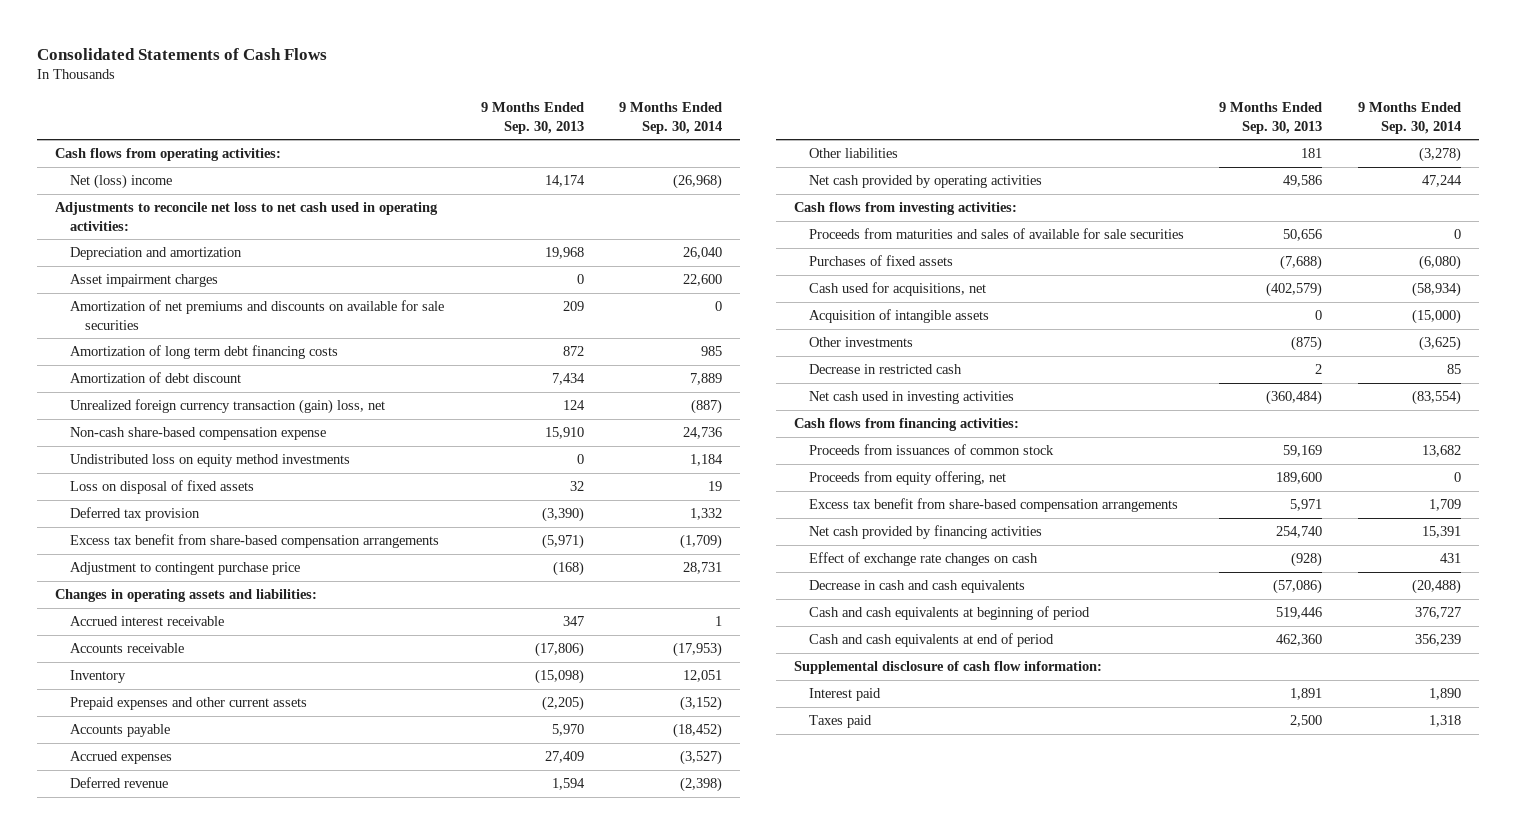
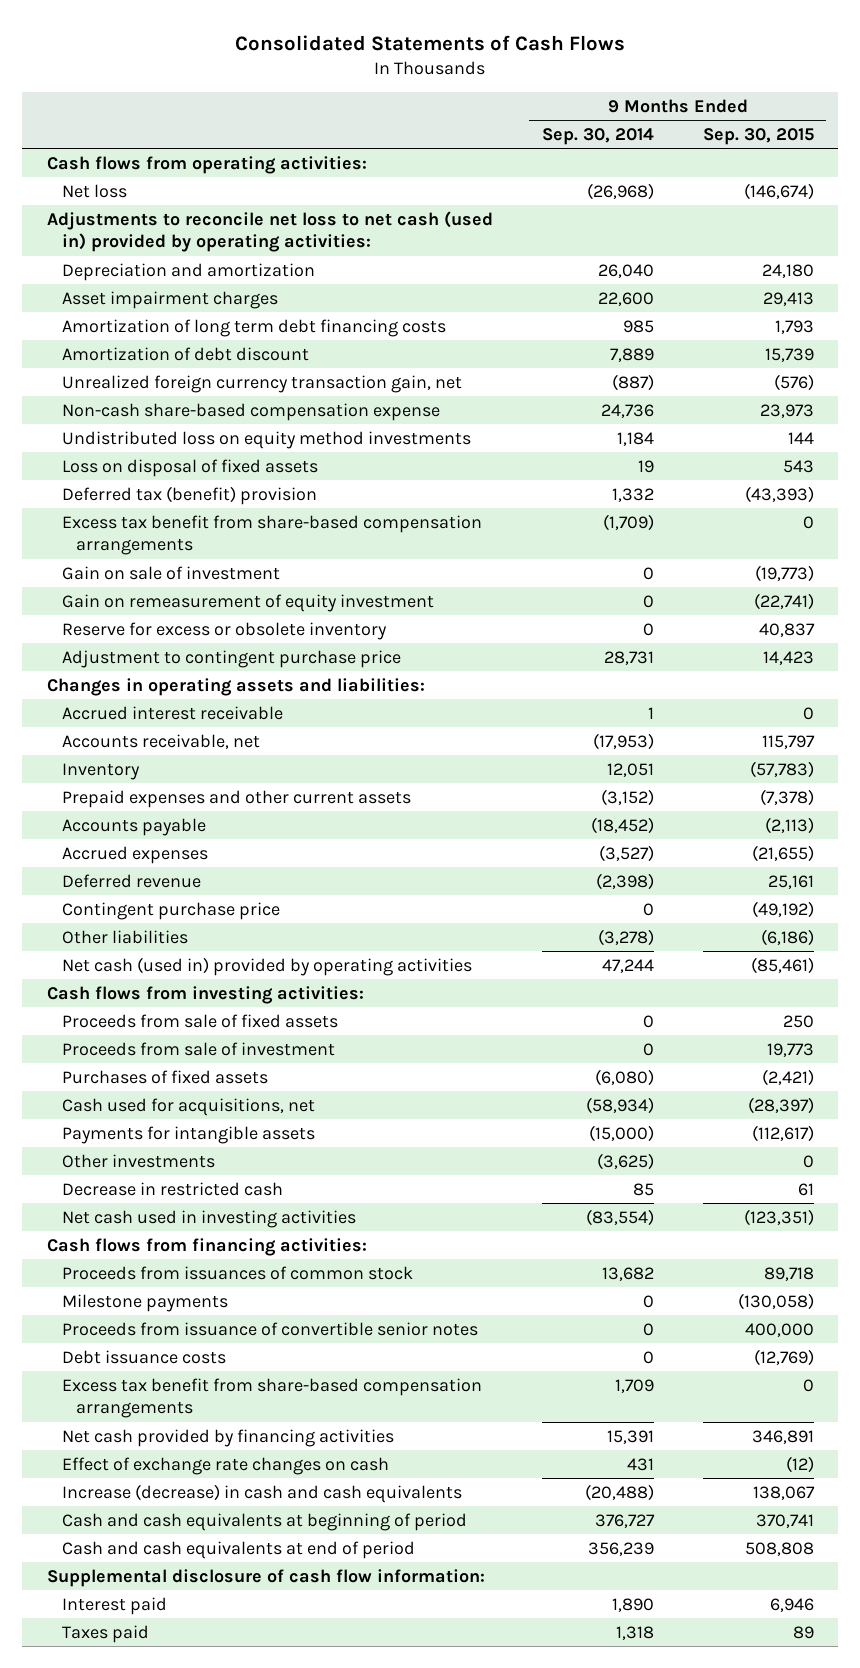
- | 9 Months Ended Sep. 30, 2013 | 9 Months Ended Sep. 30, 2014
+ | 9 Months Ended Sep. 30, 2014 | 9 Months Ended Sep. 30, 2015
- Net (loss) income | 14,174 | (26,968)
- Adjustments to reconcile net loss to net cash used in operating activities:
+ Net loss | (26,968) | (146,674)
+ Adjustments to reconcile net loss to net cash (used in) provided by operating activities:
- Amortization of net premiums and discounts on available for sale securities | 209 | 0
- Unrealized foreign currency transaction (gain) loss, net | 124 | (887)
+ Unrealized foreign currency transaction gain, net | (887) | (576)
- Deferred tax provision | (3,390) | 1,332
+ Deferred tax (benefit) provision | 1,332 | (43,393)
+ Gain on sale of investment | 0 | (19,773)
+ Gain on remeasurement of equity investment | 0 | (22,741)
+ Reserve for excess or obsolete inventory | 0 | 40,837
- Accounts receivable | (17,806) | (17,953)
+ Accounts receivable, net | (17,953) | 115,797
+ Contingent purchase price | 0 | (49,192)
- Net cash provided by operating activities | 49,586 | 47,244
+ Net cash (used in) provided by operating activities | 47,244 | (85,461)
- Proceeds from maturities and sales of available for sale securities | 50,656 | 0
+ Proceeds from sale of fixed assets | 0 | 250
+ Proceeds from sale of investment | 0 | 19,773
- Acquisition of intangible assets | 0 | (15,000)
+ Payments for intangible assets | (15,000) | (112,617)
- Proceeds from equity offering, net | 189,600 | 0
+ Milestone payments | 0 | (130,058)
+ Proceeds from issuance of convertible senior notes | 0 | 400,000
+ Debt issuance costs | 0 | (12,769)
- Decrease in cash and cash equivalents | (57,086) | (20,488)
+ Increase (decrease) in cash and cash equivalents | (20,488) | 138,067

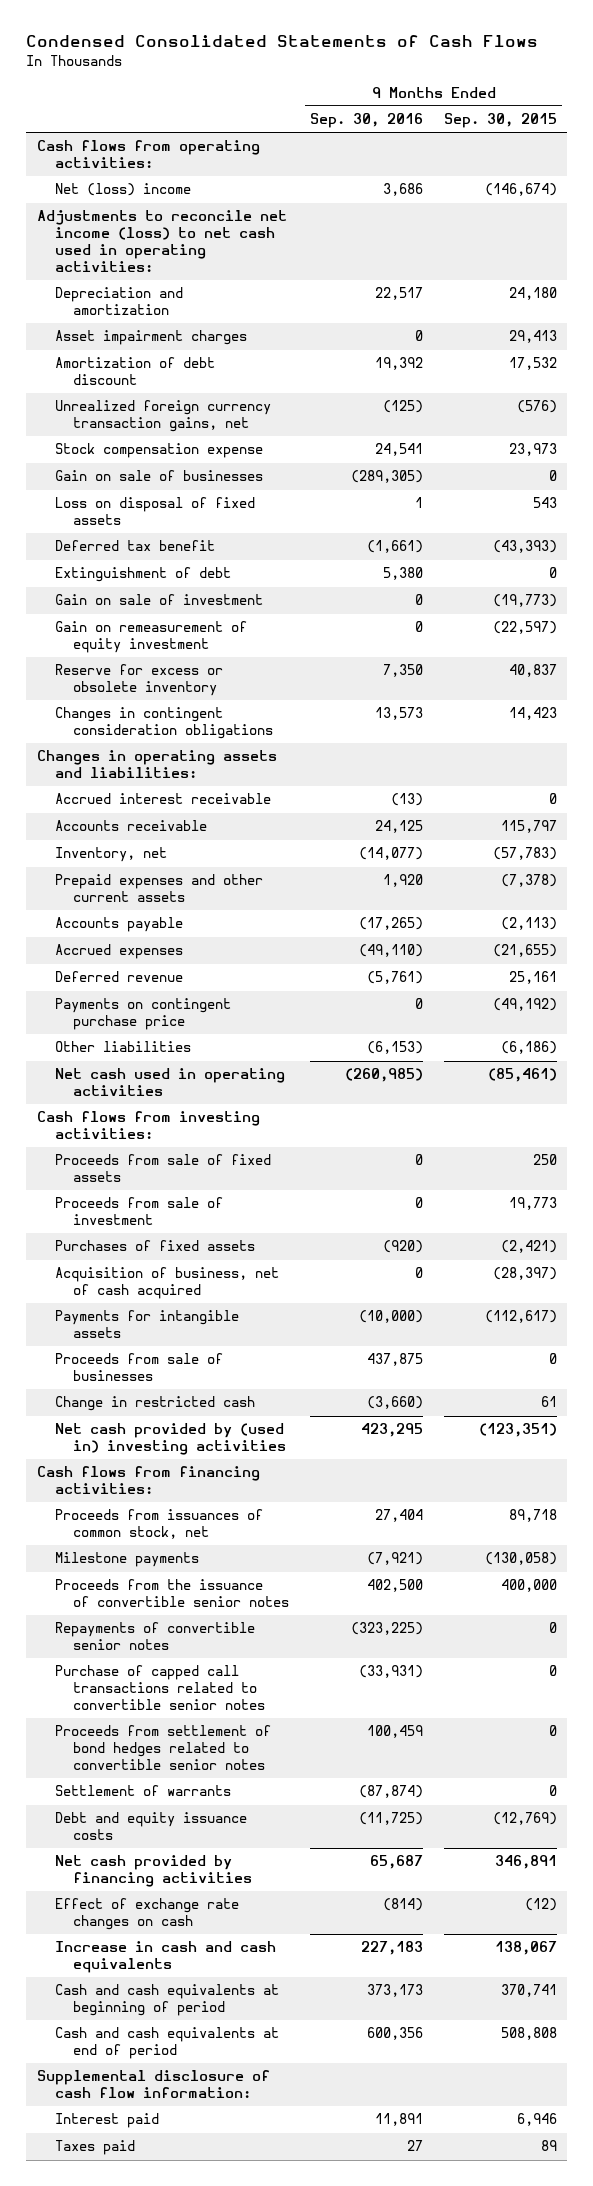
- Consolidated Statements of Cash Flows
+ Condensed Consolidated Statements of Cash Flows
- | 9 Months Ended Sep. 30, 2014 | 9 Months Ended Sep. 30, 2015
+ | 9 Months Ended Sep. 30, 2016 | 9 Months Ended Sep. 30, 2015
- Net loss | (26,968) | (146,674)
- Adjustments to reconcile net loss to net cash (used in) provided by operating activities:
+ Net (loss) income | 3,686 | (146,674)
+ Adjustments to reconcile net income (loss) to net cash used in operating activities:
- Amortization of long term debt financing costs | 985 | 1,793
- Amortization of debt discount | 7,889 | 15,739
- Unrealized foreign currency transaction gain, net | (887) | (576)
- Non-cash share-based compensation expense | 24,736 | 23,973
- Undistributed loss on equity method investments | 1,184 | 144
+ Amortization of debt discount | 19,392 | 17,532
+ Unrealized foreign currency transaction gains, net | (125) | (576)
+ Stock compensation expense | 24,541 | 23,973
+ Gain on sale of businesses | (289,305) | 0
- Deferred tax (benefit) provision | 1,332 | (43,393)
- Excess tax benefit from share-based compensation arrangements | (1,709) | 0
+ Deferred tax benefit | (1,661) | (43,393)
+ Extinguishment of debt | 5,380 | 0
- Gain on remeasurement of equity investment | 0 | (22,741)
+ Gain on remeasurement of equity investment | 0 | (22,597)
- Adjustment to contingent purchase price | 28,731 | 14,423
+ Changes in contingent consideration obligations | 13,573 | 14,423
- Accounts receivable, net | (17,953) | 115,797
- Inventory | 12,051 | (57,783)
+ Accounts receivable | 24,125 | 115,797
+ Inventory, net | (14,077) | (57,783)
- Contingent purchase price | 0 | (49,192)
+ Payments on contingent purchase price | 0 | (49,192)
- Net cash (used in) provided by operating activities | 47,244 | (85,461)
+ Net cash used in operating activities | (260,985) | (85,461)
- Cash used for acquisitions, net | (58,934) | (28,397)
+ Acquisition of business, net of cash acquired | 0 | (28,397)
- Other investments | (3,625) | 0
- Decrease in restricted cash | 85 | 61
- Net cash used in investing activities | (83,554) | (123,351)
+ Proceeds from sale of businesses | 437,875 | 0
+ Change in restricted cash | (3,660) | 61
+ Net cash provided by (used in) investing activities | 423,295 | (123,351)
- Proceeds from issuances of common stock | 13,682 | 89,718
+ Proceeds from issuances of common stock, net | 27,404 | 89,718
- Proceeds from issuance of convertible senior notes | 0 | 400,000
- Debt issuance costs | 0 | (12,769)
- Excess tax benefit from share-based compensation arrangements | 1,709 | 0
+ Proceeds from the issuance of convertible senior notes | 402,500 | 400,000
+ Repayments of convertible senior notes | (323,225) | 0
+ Purchase of capped call transactions related to convertible senior notes | (33,931) | 0
+ Proceeds from settlement of bond hedges related to convertible senior notes | 100,459 | 0
+ Settlement of warrants | (87,874) | 0
+ Debt and equity issuance costs | (11,725) | (12,769)
- Increase (decrease) in cash and cash equivalents | (20,488) | 138,067
+ Increase in cash and cash equivalents | 227,183 | 138,067

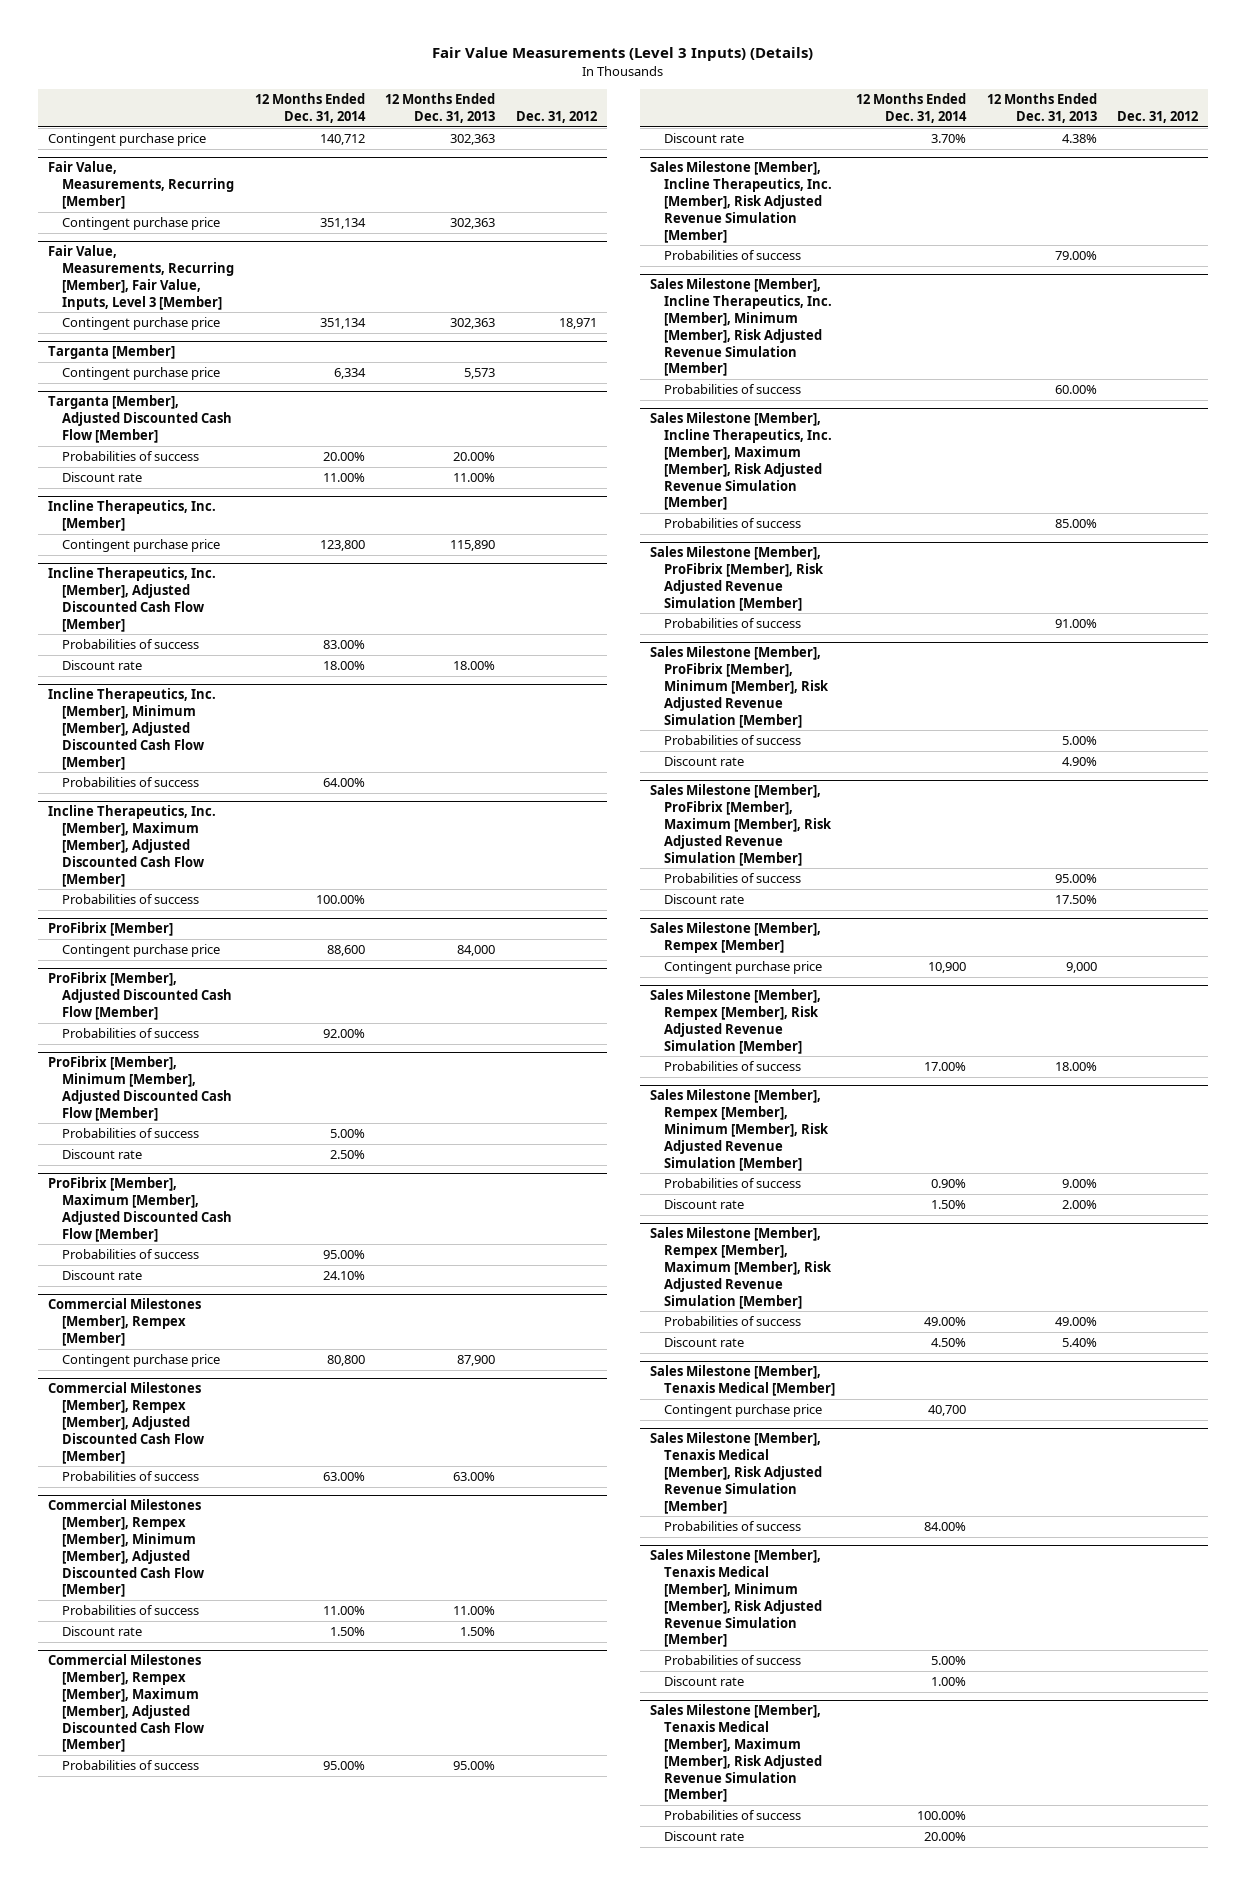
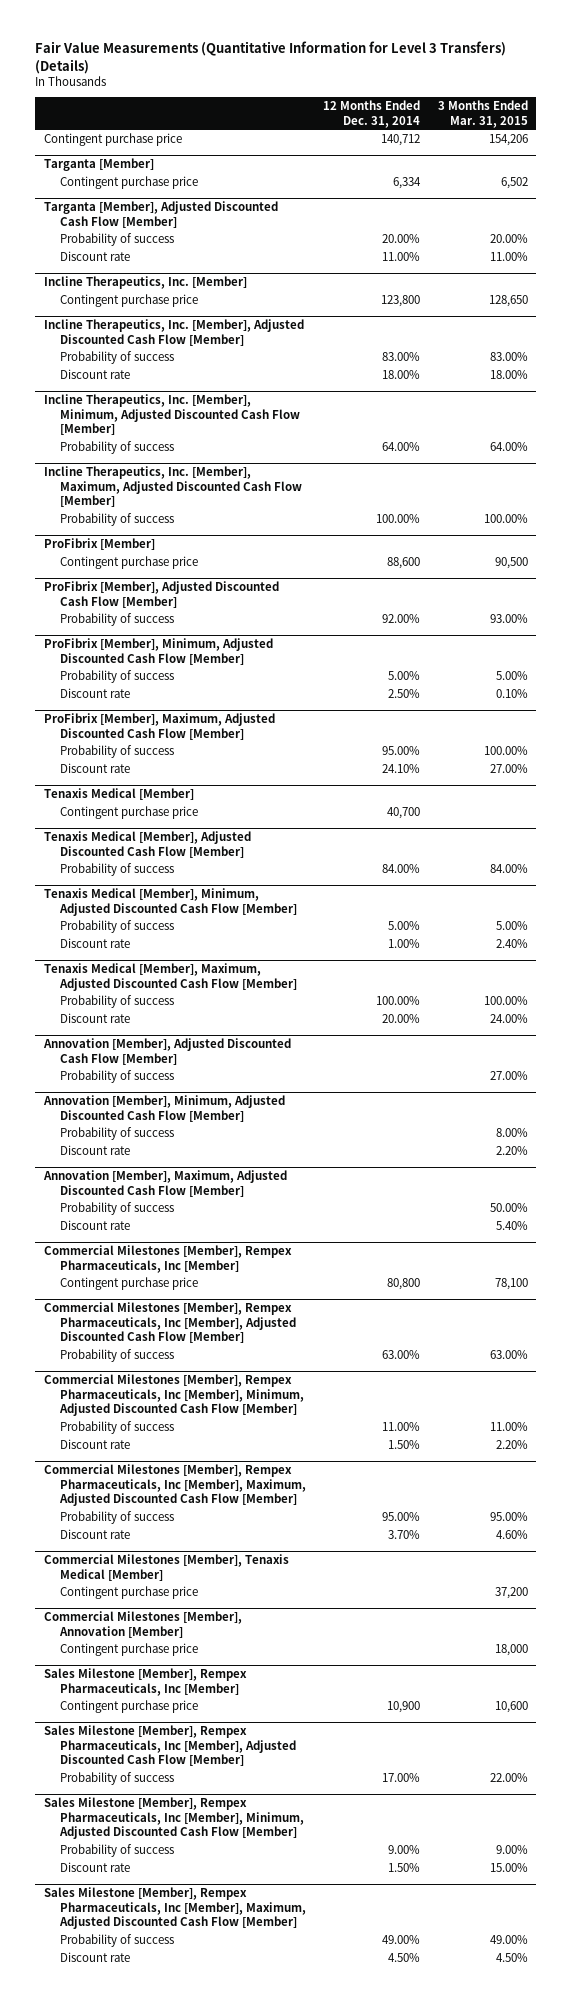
- Fair Value Measurements (Level 3 Inputs) (Details)
+ Fair Value Measurements (Quantitative Information for Level 3 Transfers) (Details)
- | 12 Months Ended Dec. 31, 2014 | 12 Months Ended Dec. 31, 2013 | Dec. 31, 2012
+ | 12 Months Ended Dec. 31, 2014 | 3 Months Ended Mar. 31, 2015
- Fair Value, Measurements, Recurring [Member]
- Contingent purchase price | 351,134 | 302,363 |
- Fair Value, Measurements, Recurring [Member], Fair Value, Inputs, Level 3 [Member]
- Contingent purchase price | 351,134 | 302,363 | 18,971
@ Targanta [Member], Adjusted Discounted Cash Flow [Member]
- Probabilities of success | 20.00% | 20.00% |
+ Probability of success | 20.00% | 20.00%
@ Incline Therapeutics, Inc. [Member], Adjusted Discounted Cash Flow [Member]
- Probabilities of success | 83.00% | |
+ Probability of success | 83.00% | 83.00%
- Incline Therapeutics, Inc. [Member], Minimum [Member], Adjusted Discounted Cash Flow [Member]
- Probabilities of success | 64.00% | |
- Incline Therapeutics, Inc. [Member], Maximum [Member], Adjusted Discounted Cash Flow [Member]
- Probabilities of success | 100.00% | |
+ Incline Therapeutics, Inc. [Member], Minimum, Adjusted Discounted Cash Flow [Member]
+ Probability of success | 64.00% | 64.00%
+ Incline Therapeutics, Inc. [Member], Maximum, Adjusted Discounted Cash Flow [Member]
+ Probability of success | 100.00% | 100.00%
@ ProFibrix [Member], Adjusted Discounted Cash Flow [Member]
- Probabilities of success | 92.00% | |
- ProFibrix [Member], Minimum [Member], Adjusted Discounted Cash Flow [Member]
- Probabilities of success | 5.00% | |
@ ProFibrix [Member], Adjusted Discounted Cash Flow [Member]
+ Probability of success | 92.00% | 93.00%
+ ProFibrix [Member], Minimum, Adjusted Discounted Cash Flow [Member]
+ Probability of success | 5.00% | 5.00%
- ProFibrix [Member], Maximum [Member], Adjusted Discounted Cash Flow [Member]
- Probabilities of success | 95.00% | |
+ ProFibrix [Member], Maximum, Adjusted Discounted Cash Flow [Member]
+ Probability of success | 95.00% | 100.00%
- Commercial Milestones [Member], Rempex [Member]
+ Tenaxis Medical [Member]
+ Contingent purchase price | 40,700 |
+ Tenaxis Medical [Member], Adjusted Discounted Cash Flow [Member]
+ Probability of success | 84.00% | 84.00%
+ Tenaxis Medical [Member], Minimum, Adjusted Discounted Cash Flow [Member]
+ Probability of success | 5.00% | 5.00%
+ Discount rate | 1.00% | 2.40%
+ Tenaxis Medical [Member], Maximum, Adjusted Discounted Cash Flow [Member]
+ Probability of success | 100.00% | 100.00%
+ Discount rate | 20.00% | 24.00%
+ Annovation [Member], Adjusted Discounted Cash Flow [Member]
+ Probability of success | | 27.00%
+ Annovation [Member], Minimum, Adjusted Discounted Cash Flow [Member]
+ Probability of success | | 8.00%
+ Discount rate | | 2.20%
+ Annovation [Member], Maximum, Adjusted Discounted Cash Flow [Member]
+ Probability of success | | 50.00%
+ Discount rate | | 5.40%
+ Commercial Milestones [Member], Rempex Pharmaceuticals, Inc [Member]
- Commercial Milestones [Member], Rempex [Member], Adjusted Discounted Cash Flow [Member]
- Probabilities of success | 63.00% | 63.00% |
- Commercial Milestones [Member], Rempex [Member], Minimum [Member], Adjusted Discounted Cash Flow [Member]
- Probabilities of success | 11.00% | 11.00% |
+ Commercial Milestones [Member], Rempex Pharmaceuticals, Inc [Member], Adjusted Discounted Cash Flow [Member]
+ Probability of success | 63.00% | 63.00%
+ Commercial Milestones [Member], Rempex Pharmaceuticals, Inc [Member], Minimum, Adjusted Discounted Cash Flow [Member]
+ Probability of success | 11.00% | 11.00%
- Commercial Milestones [Member], Rempex [Member], Maximum [Member], Adjusted Discounted Cash Flow [Member]
- Probabilities of success | 95.00% | 95.00% |
+ Commercial Milestones [Member], Rempex Pharmaceuticals, Inc [Member], Maximum, Adjusted Discounted Cash Flow [Member]
+ Probability of success | 95.00% | 95.00%
- Sales Milestone [Member], Incline Therapeutics, Inc. [Member], Risk Adjusted Revenue Simulation [Member]
- Probabilities of success | | 79.00% |
- Sales Milestone [Member], Incline Therapeutics, Inc. [Member], Minimum [Member], Risk Adjusted Revenue Simulation [Member]
- Probabilities of success | | 60.00% |
- Sales Milestone [Member], Incline Therapeutics, Inc. [Member], Maximum [Member], Risk Adjusted Revenue Simulation [Member]
- Probabilities of success | | 85.00% |
- Sales Milestone [Member], ProFibrix [Member], Risk Adjusted Revenue Simulation [Member]
- Probabilities of success | | 91.00% |
- Sales Milestone [Member], ProFibrix [Member], Minimum [Member], Risk Adjusted Revenue Simulation [Member]
- Probabilities of success | | 5.00% |
- Discount rate | | 4.90% |
- Sales Milestone [Member], ProFibrix [Member], Maximum [Member], Risk Adjusted Revenue Simulation [Member]
- Probabilities of success | | 95.00% |
- Discount rate | | 17.50% |
- Sales Milestone [Member], Rempex [Member]
+ Commercial Milestones [Member], Tenaxis Medical [Member]
+ Contingent purchase price | | 37,200
+ Commercial Milestones [Member], Annovation [Member]
+ Contingent purchase price | | 18,000
+ Sales Milestone [Member], Rempex Pharmaceuticals, Inc [Member]
- Sales Milestone [Member], Rempex [Member], Risk Adjusted Revenue Simulation [Member]
- Probabilities of success | 17.00% | 18.00% |
- Sales Milestone [Member], Rempex [Member], Minimum [Member], Risk Adjusted Revenue Simulation [Member]
- Probabilities of success | 0.90% | 9.00% |
+ Sales Milestone [Member], Rempex Pharmaceuticals, Inc [Member], Adjusted Discounted Cash Flow [Member]
+ Probability of success | 17.00% | 22.00%
+ Sales Milestone [Member], Rempex Pharmaceuticals, Inc [Member], Minimum, Adjusted Discounted Cash Flow [Member]
+ Probability of success | 9.00% | 9.00%
- Sales Milestone [Member], Rempex [Member], Maximum [Member], Risk Adjusted Revenue Simulation [Member]
- Probabilities of success | 49.00% | 49.00% |
+ Sales Milestone [Member], Rempex Pharmaceuticals, Inc [Member], Maximum, Adjusted Discounted Cash Flow [Member]
+ Probability of success | 49.00% | 49.00%
- Sales Milestone [Member], Tenaxis Medical [Member]
- Contingent purchase price | 40,700 | |
- Sales Milestone [Member], Tenaxis Medical [Member], Risk Adjusted Revenue Simulation [Member]
- Probabilities of success | 84.00% | |
- Sales Milestone [Member], Tenaxis Medical [Member], Minimum [Member], Risk Adjusted Revenue Simulation [Member]
- Probabilities of success | 5.00% | |
- Discount rate | 1.00% | |
- Sales Milestone [Member], Tenaxis Medical [Member], Maximum [Member], Risk Adjusted Revenue Simulation [Member]
- Probabilities of success | 100.00% | |
- Discount rate | 20.00% | |

